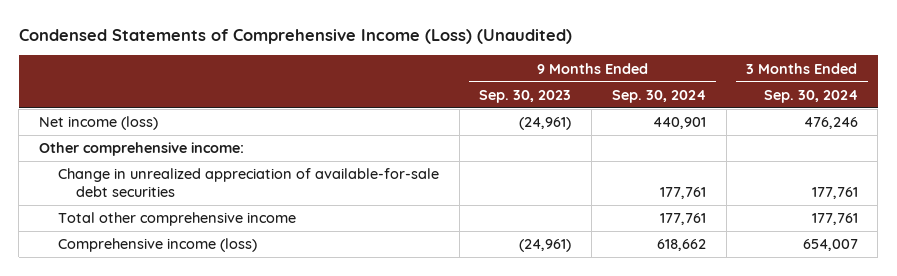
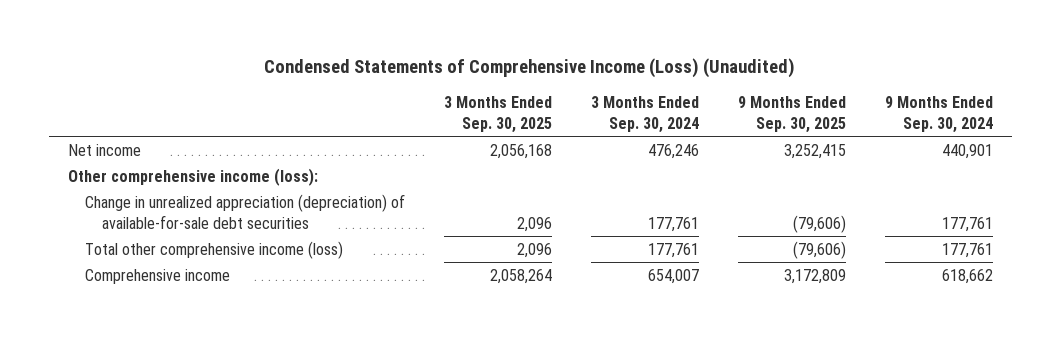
- | 9 Months Ended Sep. 30, 2023 | 9 Months Ended Sep. 30, 2024 | 3 Months Ended Sep. 30, 2024
+ | 3 Months Ended Sep. 30, 2025 | 3 Months Ended Sep. 30, 2024 | 9 Months Ended Sep. 30, 2025 | 9 Months Ended Sep. 30, 2024
- Net income (loss) | (24,961) | 440,901 | 476,246
- Other comprehensive income:
- Change in unrealized appreciation of available-for-sale debt securities | | 177,761 | 177,761
- Total other comprehensive income | | 177,761 | 177,761
- Comprehensive income (loss) | (24,961) | 618,662 | 654,007
+ Net income | 2,056,168 | 476,246 | 3,252,415 | 440,901
+ Other comprehensive income (loss):
+ Change in unrealized appreciation (depreciation) of available-for-sale debt securities | 2,096 | 177,761 | (79,606) | 177,761
+ Total other comprehensive income (loss) | 2,096 | 177,761 | (79,606) | 177,761
+ Comprehensive income | 2,058,264 | 654,007 | 3,172,809 | 618,662

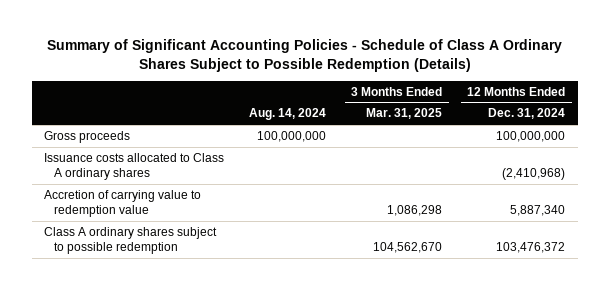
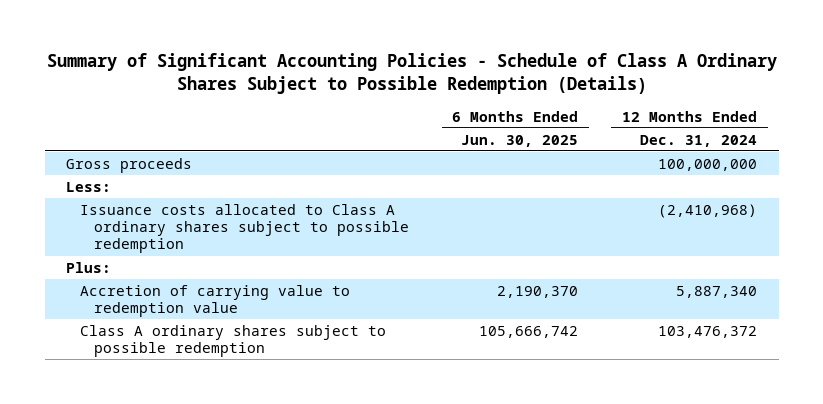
- | Aug. 14, 2024 | 3 Months Ended Mar. 31, 2025 | 12 Months Ended Dec. 31, 2024
+ | 6 Months Ended Jun. 30, 2025 | 12 Months Ended Dec. 31, 2024
- Issuance costs allocated to Class A ordinary shares | | | (2,410,968)
+ Less:
+ Issuance costs allocated to Class A ordinary shares subject to possible redemption | | (2,410,968)
+ Plus:

